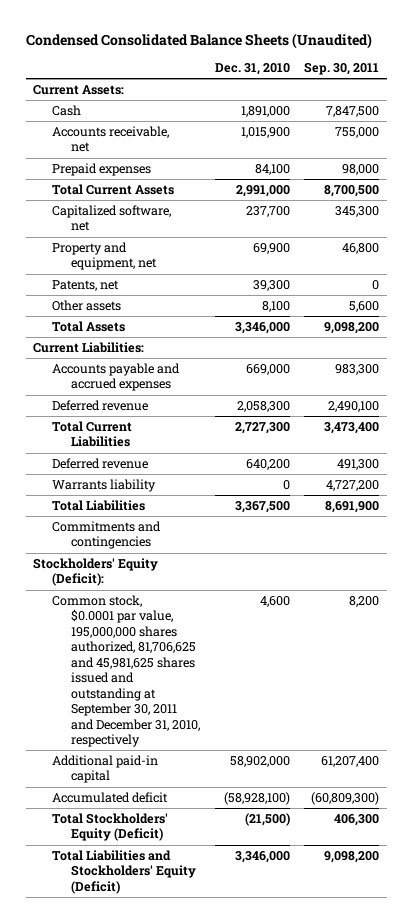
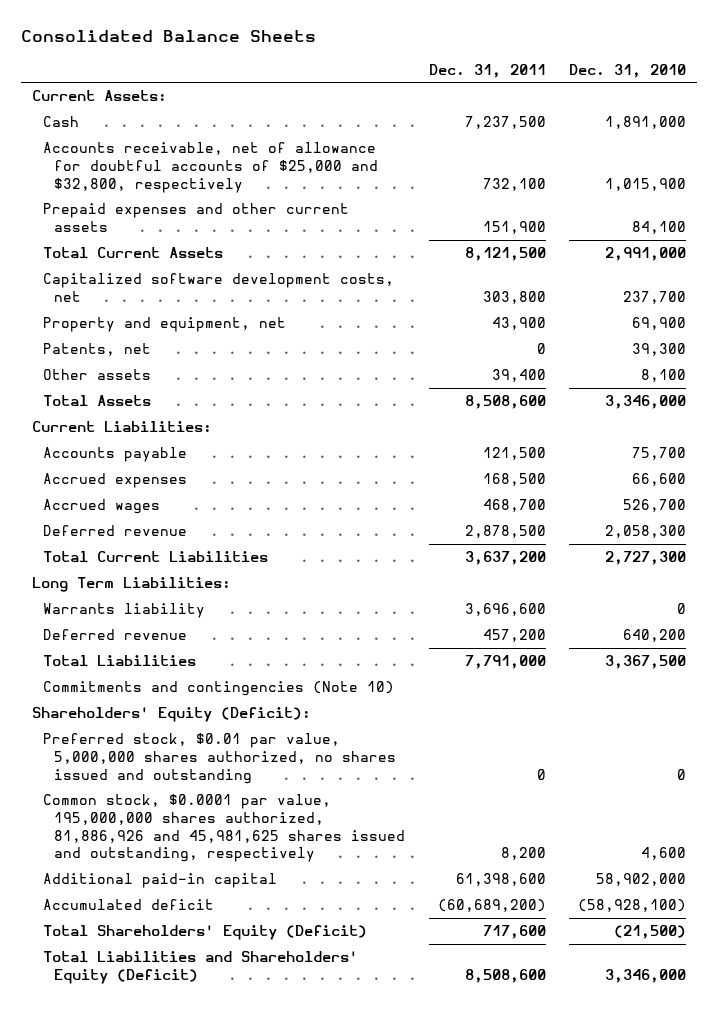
- Condensed Consolidated Balance Sheets (Unaudited)
+ Consolidated Balance Sheets
- | Dec. 31, 2010 | Sep. 30, 2011
+ | Dec. 31, 2011 | Dec. 31, 2010
- Accounts receivable, net | 1,015,900 | 755,000
- Prepaid expenses | 84,100 | 98,000
+ Accounts receivable, net of allowance for doubtful accounts of $25,000 and $32,800, respectively | 732,100 | 1,015,900
+ Prepaid expenses and other current assets | 151,900 | 84,100
- Capitalized software, net | 237,700 | 345,300
+ Capitalized software development costs, net | 303,800 | 237,700
- Accounts payable and accrued expenses | 669,000 | 983,300
+ Accounts payable | 121,500 | 75,700
+ Accrued expenses | 168,500 | 66,600
+ Accrued wages | 468,700 | 526,700
+ Long Term Liabilities:
moved down: Deferred revenue | 457,200 | 640,200
- Commitments and contingencies
- Stockholders' Equity (Deficit):
- Common stock, $0.0001 par value, 195,000,000 shares authorized, 81,706,625 and 45,981,625 shares issued and outstanding at September 30, 2011 and December 31, 2010, respectively | 4,600 | 8,200
+ Commitments and contingencies (Note 10)
+ Shareholders' Equity (Deficit):
+ Preferred stock, $0.01 par value, 5,000,000 shares authorized, no shares issued and outstanding | 0 | 0
+ Common stock, $0.0001 par value, 195,000,000 shares authorized, 81,886,926 and 45,981,625 shares issued and outstanding, respectively | 8,200 | 4,600
- Total Stockholders' Equity (Deficit) | (21,500) | 406,300
- Total Liabilities and Stockholders' Equity (Deficit) | 3,346,000 | 9,098,200
+ Total Shareholders' Equity (Deficit) | 717,600 | (21,500)
+ Total Liabilities and Shareholders' Equity (Deficit) | 8,508,600 | 3,346,000

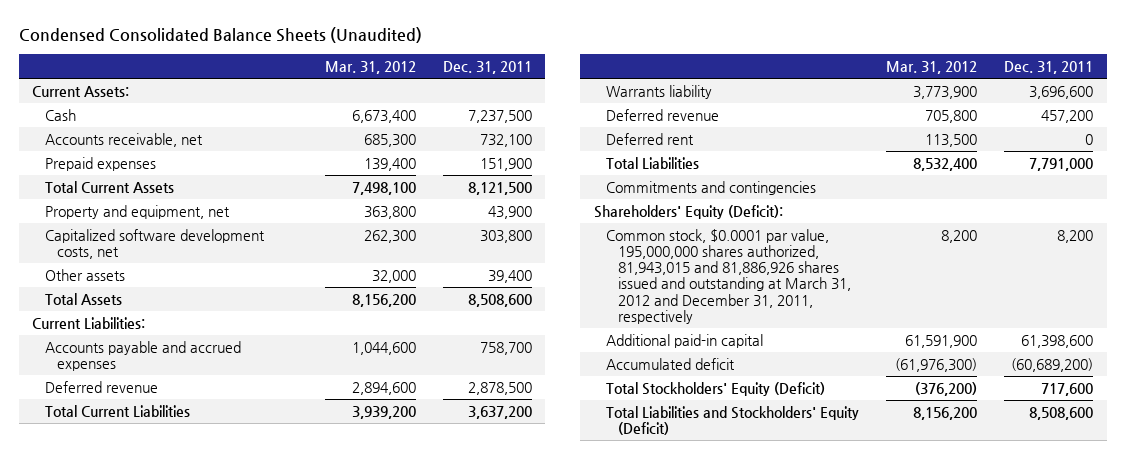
- Consolidated Balance Sheets
+ Condensed Consolidated Balance Sheets (Unaudited)
- | Dec. 31, 2011 | Dec. 31, 2010
+ | Mar. 31, 2012 | Dec. 31, 2011
- Accounts receivable, net of allowance for doubtful accounts of $25,000 and $32,800, respectively | 732,100 | 1,015,900
- Prepaid expenses and other current assets | 151,900 | 84,100
+ Accounts receivable, net | 685,300 | 732,100
+ Prepaid expenses | 139,400 | 151,900
- Patents, net | 0 | 39,300
moved down: Capitalized software development costs, net | 262,300 | 303,800
- Accounts payable | 121,500 | 75,700
- Accrued expenses | 168,500 | 66,600
- Accrued wages | 468,700 | 526,700
+ Accounts payable and accrued expenses | 1,044,600 | 758,700
- Long Term Liabilities:
+ Deferred rent | 113,500 | 0
- Commitments and contingencies (Note 10)
+ Commitments and contingencies
- Preferred stock, $0.01 par value, 5,000,000 shares authorized, no shares issued and outstanding | 0 | 0
- Common stock, $0.0001 par value, 195,000,000 shares authorized, 81,886,926 and 45,981,625 shares issued and outstanding, respectively | 8,200 | 4,600
+ Common stock, $0.0001 par value, 195,000,000 shares authorized, 81,943,015 and 81,886,926 shares issued and outstanding at March 31, 2012 and December 31, 2011, respectively | 8,200 | 8,200
- Total Shareholders' Equity (Deficit) | 717,600 | (21,500)
- Total Liabilities and Shareholders' Equity (Deficit) | 8,508,600 | 3,346,000
+ Total Stockholders' Equity (Deficit) | (376,200) | 717,600
+ Total Liabilities and Stockholders' Equity (Deficit) | 8,156,200 | 8,508,600

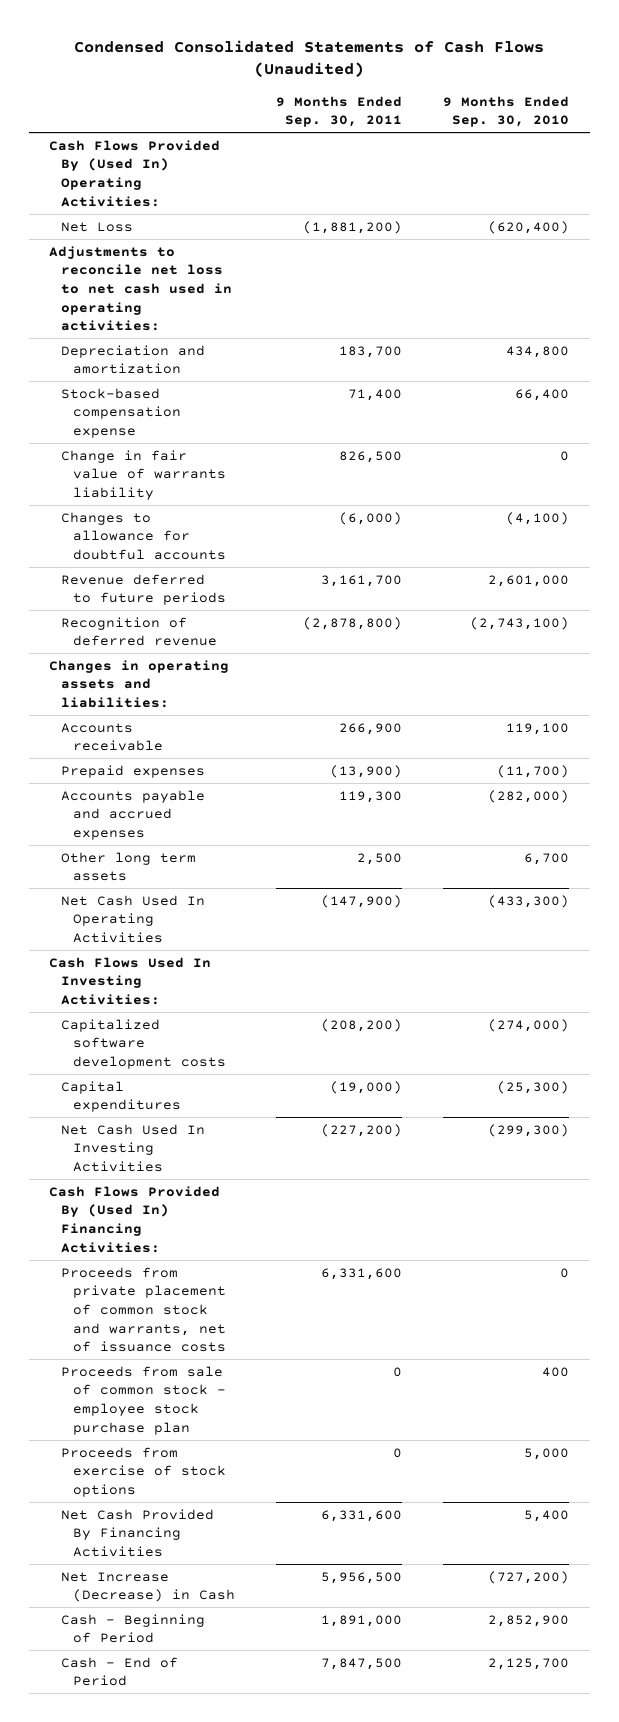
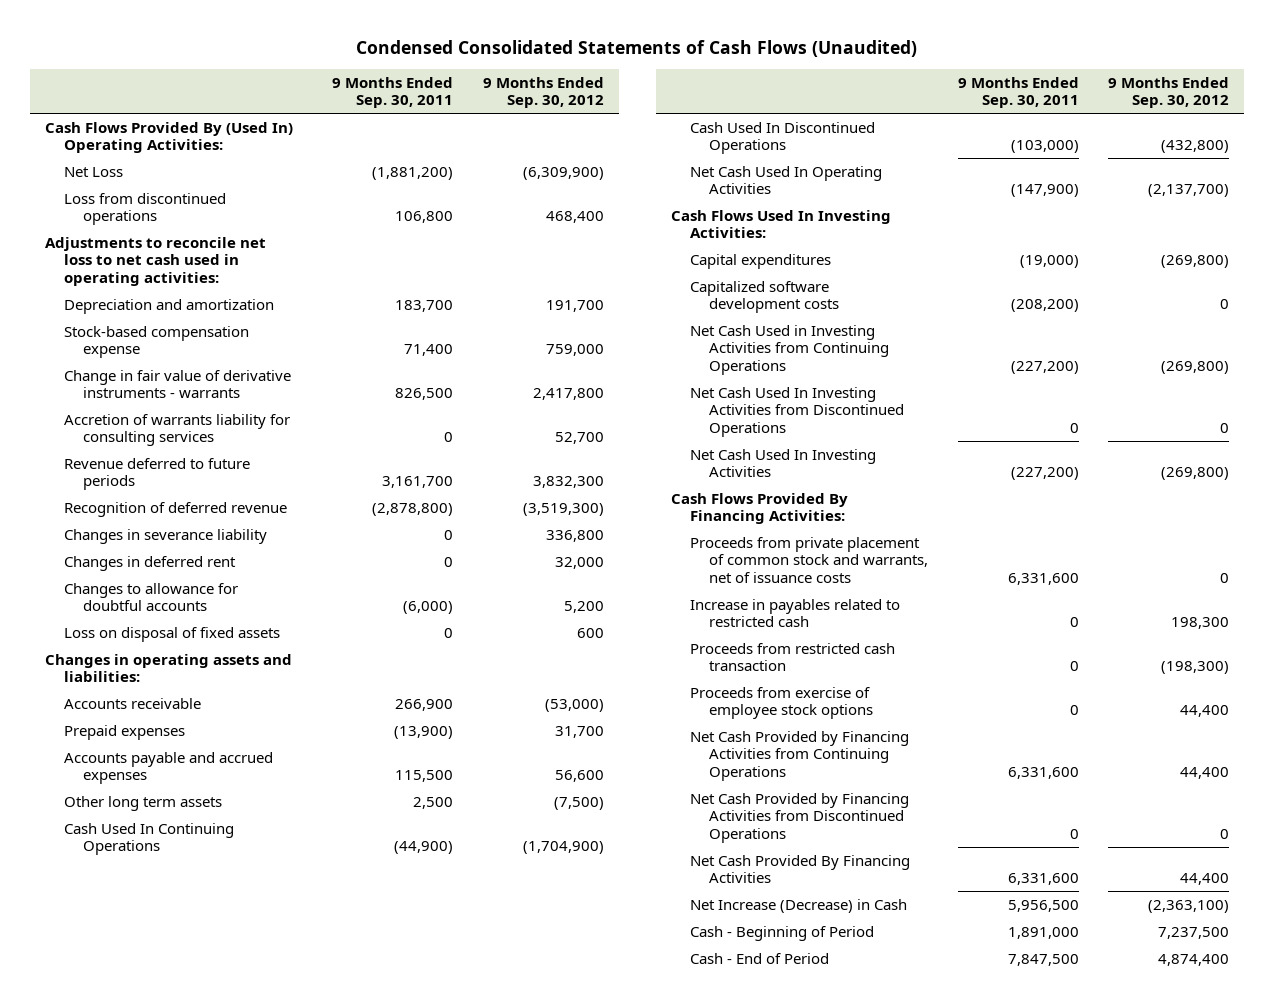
- | 9 Months Ended Sep. 30, 2011 | 9 Months Ended Sep. 30, 2010
+ | 9 Months Ended Sep. 30, 2011 | 9 Months Ended Sep. 30, 2012
+ Loss from discontinued operations | 106,800 | 468,400
- Change in fair value of warrants liability | 826,500 | 0
+ Change in fair value of derivative instruments - warrants | 826,500 | 2,417,800
+ Accretion of warrants liability for consulting services | 0 | 52,700
+ Changes in severance liability | 0 | 336,800
+ Changes in deferred rent | 0 | 32,000
moved down: Changes to allowance for doubtful accounts | (6,000) | 5,200
+ Loss on disposal of fixed assets | 0 | 600
- Accounts payable and accrued expenses | 119,300 | (282,000)
+ Accounts payable and accrued expenses | 115,500 | 56,600
+ Cash Used In Continuing Operations | (44,900) | (1,704,900)
+ Cash Used In Discontinued Operations | (103,000) | (432,800)
moved down: Capitalized software development costs | (208,200) | 0
+ Net Cash Used in Investing Activities from Continuing Operations | (227,200) | (269,800)
+ Net Cash Used In Investing Activities from Discontinued Operations | 0 | 0
- Cash Flows Provided By (Used In) Financing Activities:
+ Cash Flows Provided By Financing Activities:
- Proceeds from sale of common stock - employee stock purchase plan | 0 | 400
- Proceeds from exercise of stock options | 0 | 5,000
+ Increase in payables related to restricted cash | 0 | 198,300
+ Proceeds from restricted cash transaction | 0 | (198,300)
+ Proceeds from exercise of employee stock options | 0 | 44,400
+ Net Cash Provided by Financing Activities from Continuing Operations | 6,331,600 | 44,400
+ Net Cash Provided by Financing Activities from Discontinued Operations | 0 | 0

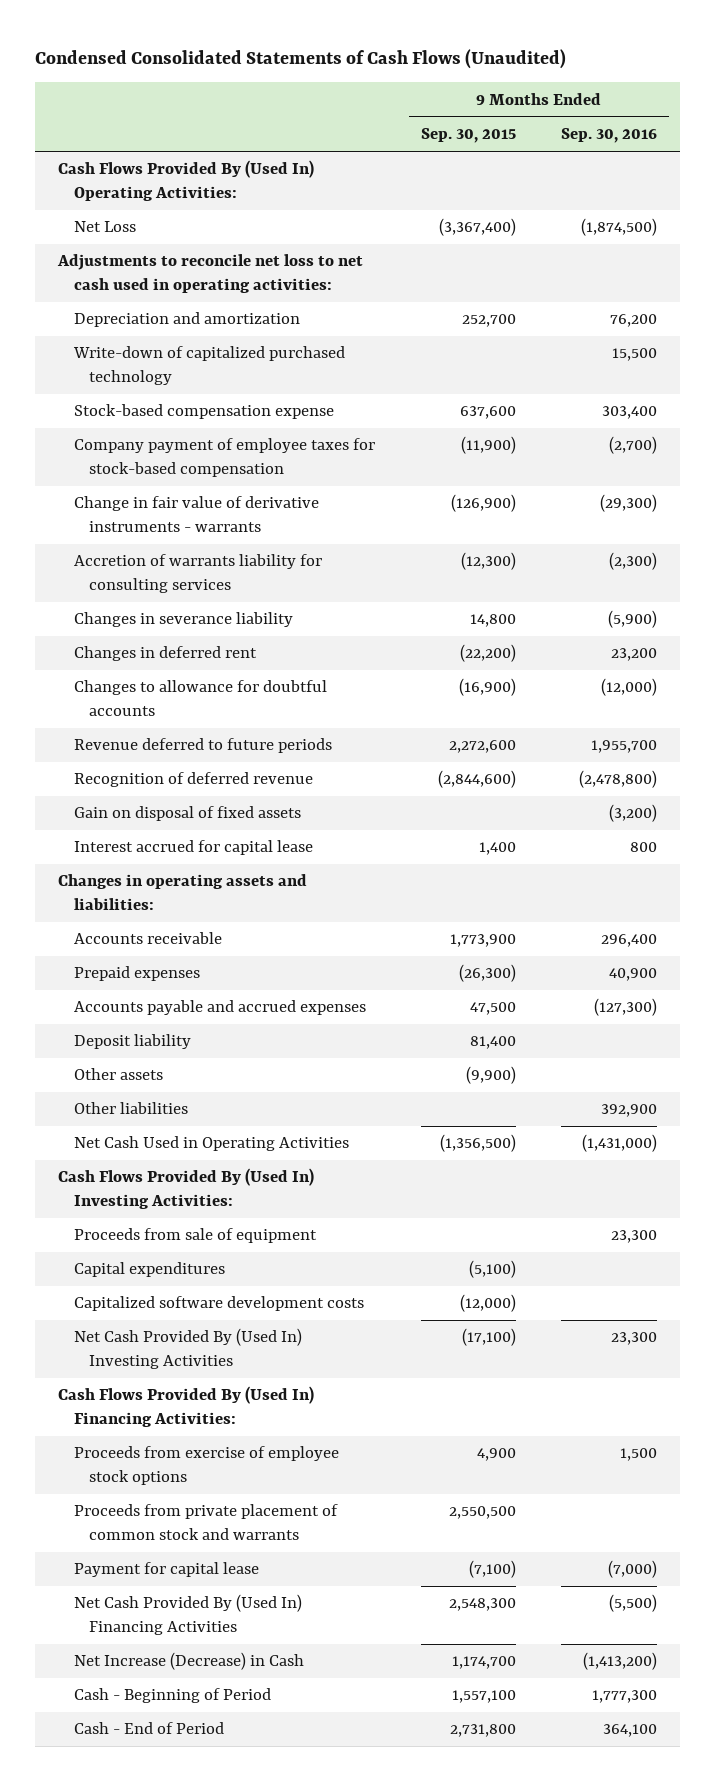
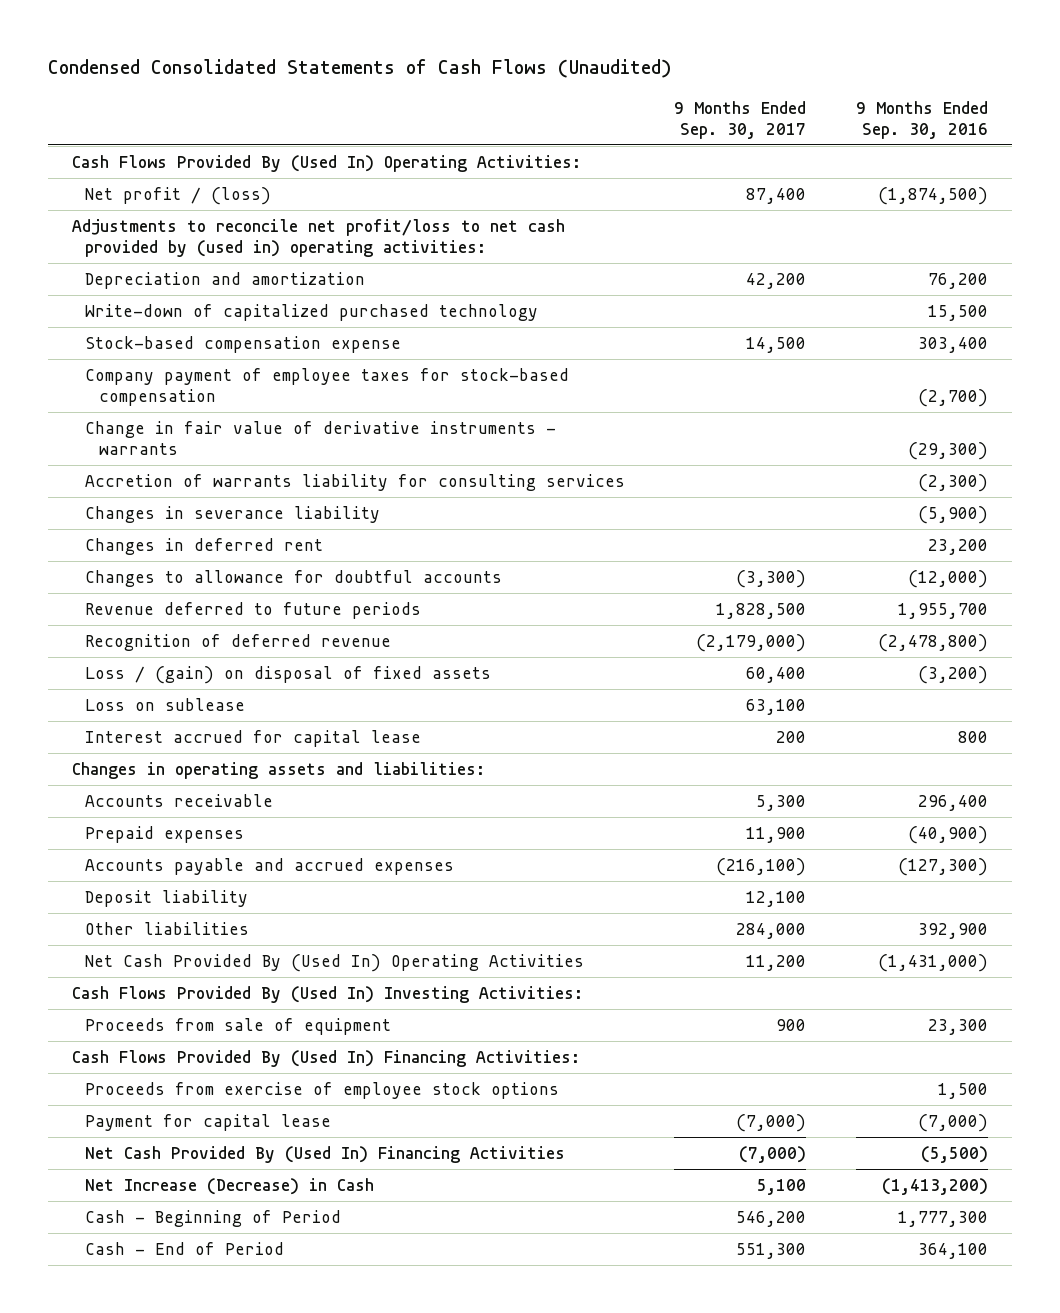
- | 9 Months Ended Sep. 30, 2015 | 9 Months Ended Sep. 30, 2016
+ | 9 Months Ended Sep. 30, 2017 | 9 Months Ended Sep. 30, 2016
- Net Loss | (3,367,400) | (1,874,500)
- Adjustments to reconcile net loss to net cash used in operating activities:
+ Net profit / (loss) | 87,400 | (1,874,500)
+ Adjustments to reconcile net profit/loss to net cash provided by (used in) operating activities:
- Gain on disposal of fixed assets | | (3,200)
+ Loss / (gain) on disposal of fixed assets | 60,400 | (3,200)
+ Loss on sublease | 63,100 |
- Prepaid expenses | (26,300) | 40,900
+ Prepaid expenses | 11,900 | (40,900)
- Other assets | (9,900) |
- Net Cash Used in Operating Activities | (1,356,500) | (1,431,000)
+ Net Cash Provided By (Used In) Operating Activities | 11,200 | (1,431,000)
- Capital expenditures | (5,100) |
- Capitalized software development costs | (12,000) |
- Net Cash Provided By (Used In) Investing Activities | (17,100) | 23,300
- Proceeds from private placement of common stock and warrants | 2,550,500 |

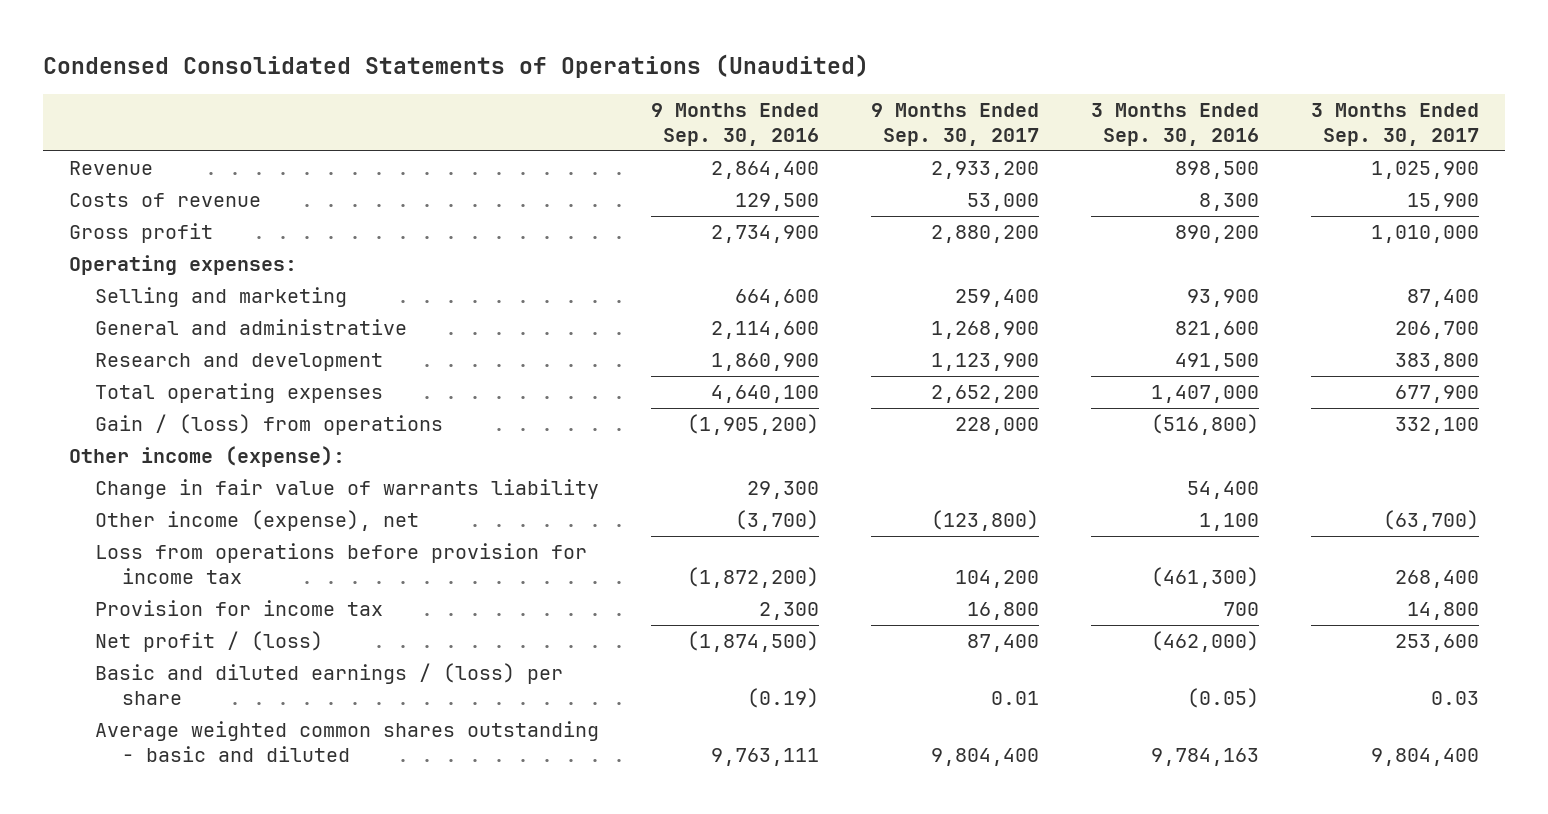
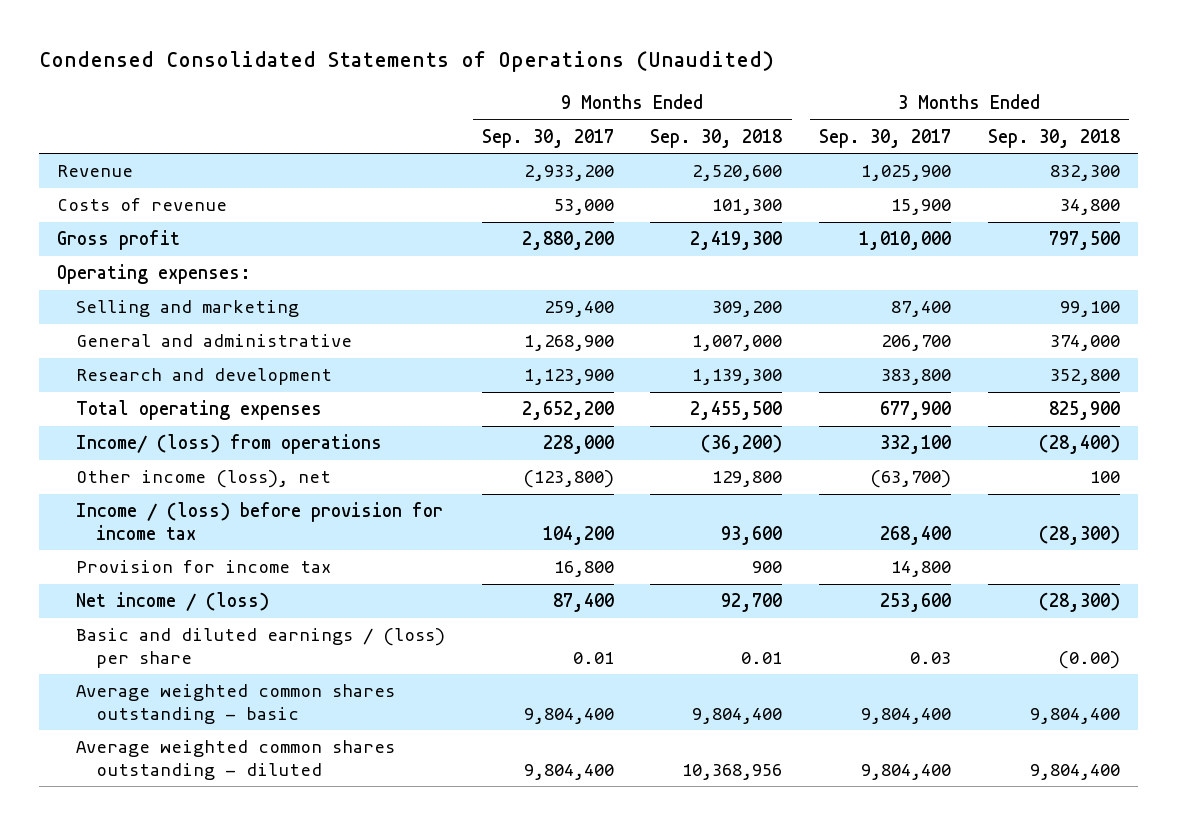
- | 9 Months Ended Sep. 30, 2016 | 9 Months Ended Sep. 30, 2017 | 3 Months Ended Sep. 30, 2016 | 3 Months Ended Sep. 30, 2017
+ | 9 Months Ended Sep. 30, 2017 | 9 Months Ended Sep. 30, 2018 | 3 Months Ended Sep. 30, 2017 | 3 Months Ended Sep. 30, 2018
- Gain / (loss) from operations | (1,905,200) | 228,000 | (516,800) | 332,100
- Other income (expense):
- Change in fair value of warrants liability | 29,300 | | 54,400 |
- Other income (expense), net | (3,700) | (123,800) | 1,100 | (63,700)
- Loss from operations before provision for income tax | (1,872,200) | 104,200 | (461,300) | 268,400
+ Income/ (loss) from operations | 228,000 | (36,200) | 332,100 | (28,400)
+ Other income (loss), net | (123,800) | 129,800 | (63,700) | 100
+ Income / (loss) before provision for income tax | 104,200 | 93,600 | 268,400 | (28,300)
- Net profit / (loss) | (1,874,500) | 87,400 | (462,000) | 253,600
+ Net income / (loss) | 87,400 | 92,700 | 253,600 | (28,300)
- Average weighted common shares outstanding - basic and diluted | 9,763,111 | 9,804,400 | 9,784,163 | 9,804,400
+ Average weighted common shares outstanding - basic | 9,804,400 | 9,804,400 | 9,804,400 | 9,804,400
+ Average weighted common shares outstanding - diluted | 9,804,400 | 10,368,956 | 9,804,400 | 9,804,400

